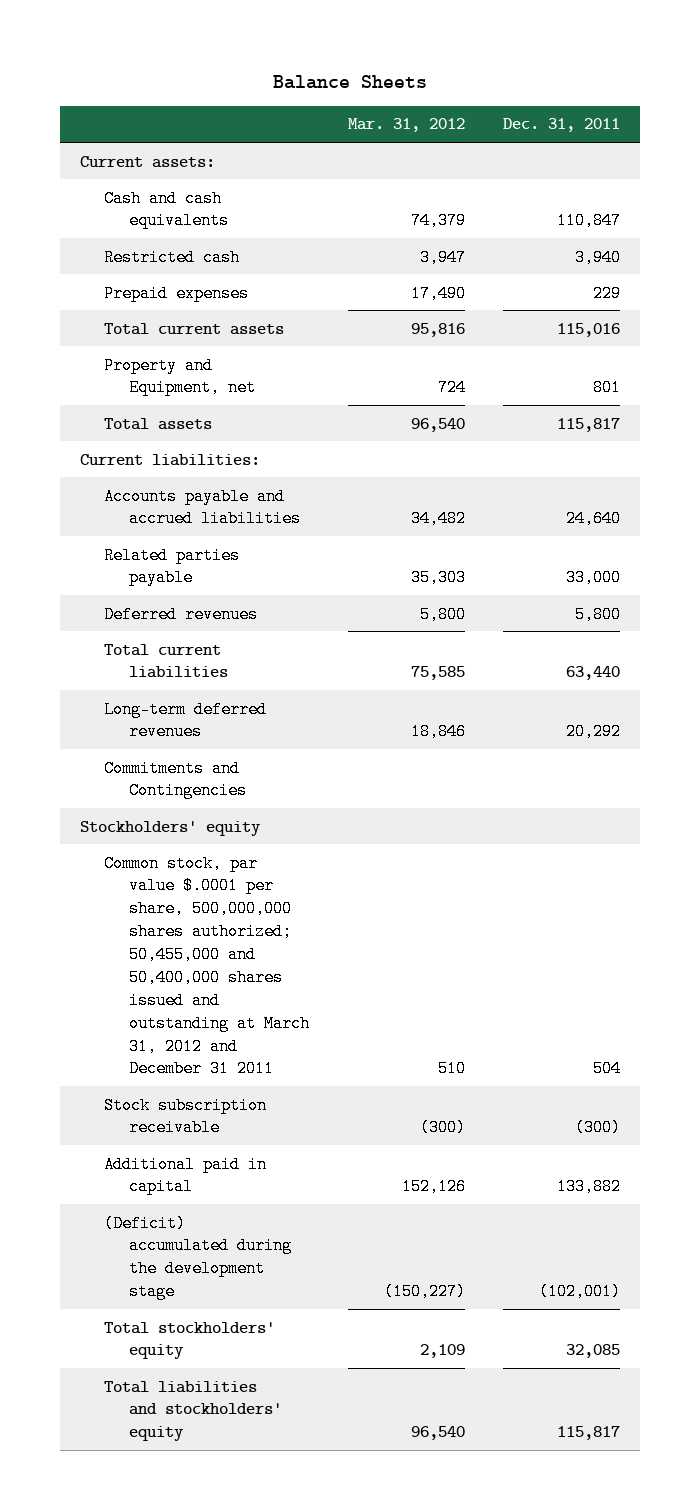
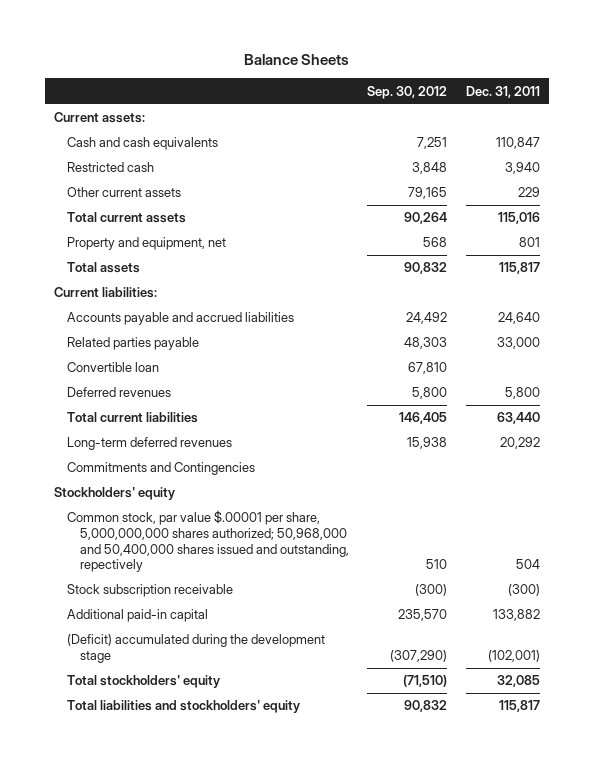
- | Mar. 31, 2012 | Dec. 31, 2011
+ | Sep. 30, 2012 | Dec. 31, 2011
- Prepaid expenses | 17,490 | 229
+ Other current assets | 79,165 | 229
- Property and Equipment, net | 724 | 801
+ Property and equipment, net | 568 | 801
+ Convertible loan | 67,810 |
- Common stock, par value $.0001 per share, 500,000,000 shares authorized; 50,455,000 and 50,400,000 shares issued and outstanding at March 31, 2012 and December 31 2011 | 510 | 504
+ Common stock, par value $.00001 per share, 5,000,000,000 shares authorized; 50,968,000 and 50,400,000 shares issued and outstanding, repectively | 510 | 504
- Additional paid in capital | 152,126 | 133,882
+ Additional paid-in capital | 235,570 | 133,882

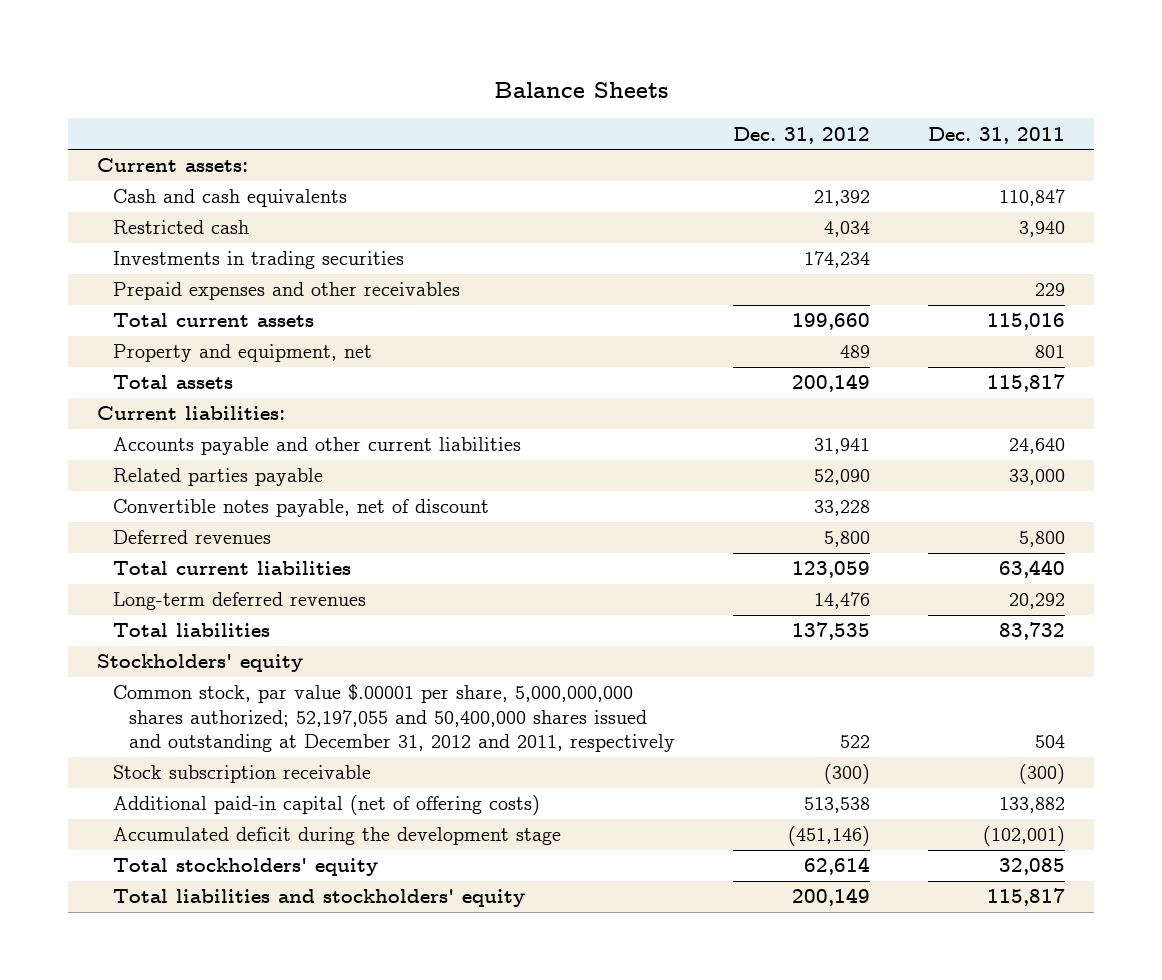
- | Sep. 30, 2012 | Dec. 31, 2011
+ | Dec. 31, 2012 | Dec. 31, 2011
- Other current assets | 79,165 | 229
+ Investments in trading securities | 174,234 |
+ Prepaid expenses and other receivables | | 229
- Accounts payable and accrued liabilities | 24,492 | 24,640
+ Accounts payable and other current liabilities | 31,941 | 24,640
- Convertible loan | 67,810 |
+ Convertible notes payable, net of discount | 33,228 |
- Commitments and Contingencies
+ Total liabilities | 137,535 | 83,732
- Common stock, par value $.00001 per share, 5,000,000,000 shares authorized; 50,968,000 and 50,400,000 shares issued and outstanding, repectively | 510 | 504
+ Common stock, par value $.00001 per share, 5,000,000,000 shares authorized; 52,197,055 and 50,400,000 shares issued and outstanding at December 31, 2012 and 2011, respectively | 522 | 504
- Additional paid-in capital | 235,570 | 133,882
- (Deficit) accumulated during the development stage | (307,290) | (102,001)
+ Additional paid-in capital (net of offering costs) | 513,538 | 133,882
+ Accumulated deficit during the development stage | (451,146) | (102,001)

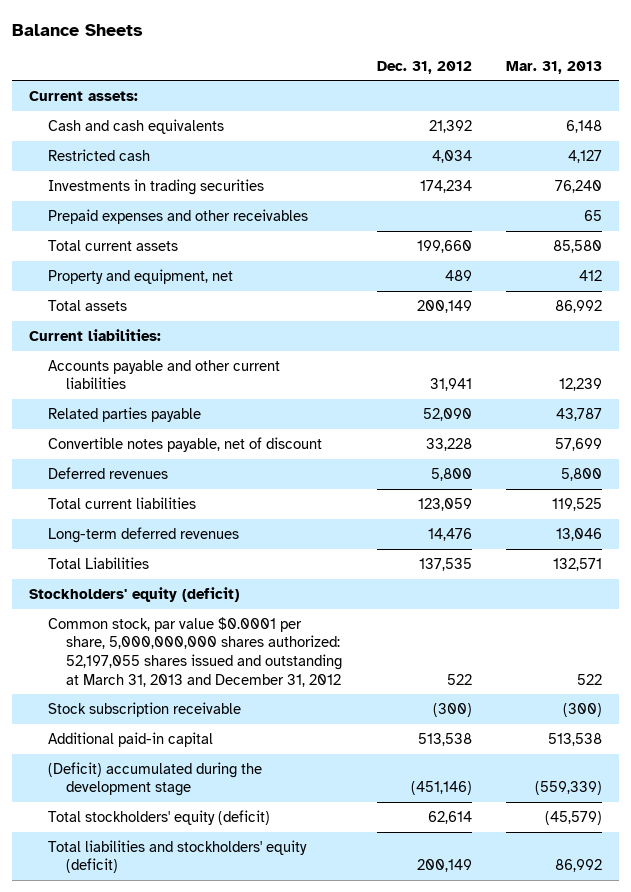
- | Dec. 31, 2012 | Dec. 31, 2011
+ | Dec. 31, 2012 | Mar. 31, 2013
- Total liabilities | 137,535 | 83,732
- Stockholders' equity
- Common stock, par value $.00001 per share, 5,000,000,000 shares authorized; 52,197,055 and 50,400,000 shares issued and outstanding at December 31, 2012 and 2011, respectively | 522 | 504
+ Total Liabilities | 137,535 | 132,571
+ Stockholders' equity (deficit)
+ Common stock, par value $0.0001 per share, 5,000,000,000 shares authorized: 52,197,055 shares issued and outstanding at March 31, 2013 and December 31, 2012 | 522 | 522
- Additional paid-in capital (net of offering costs) | 513,538 | 133,882
- Accumulated deficit during the development stage | (451,146) | (102,001)
- Total stockholders' equity | 62,614 | 32,085
- Total liabilities and stockholders' equity | 200,149 | 115,817
+ Additional paid-in capital | 513,538 | 513,538
+ (Deficit) accumulated during the development stage | (451,146) | (559,339)
+ Total stockholders' equity (deficit) | 62,614 | (45,579)
+ Total liabilities and stockholders' equity (deficit) | 200,149 | 86,992

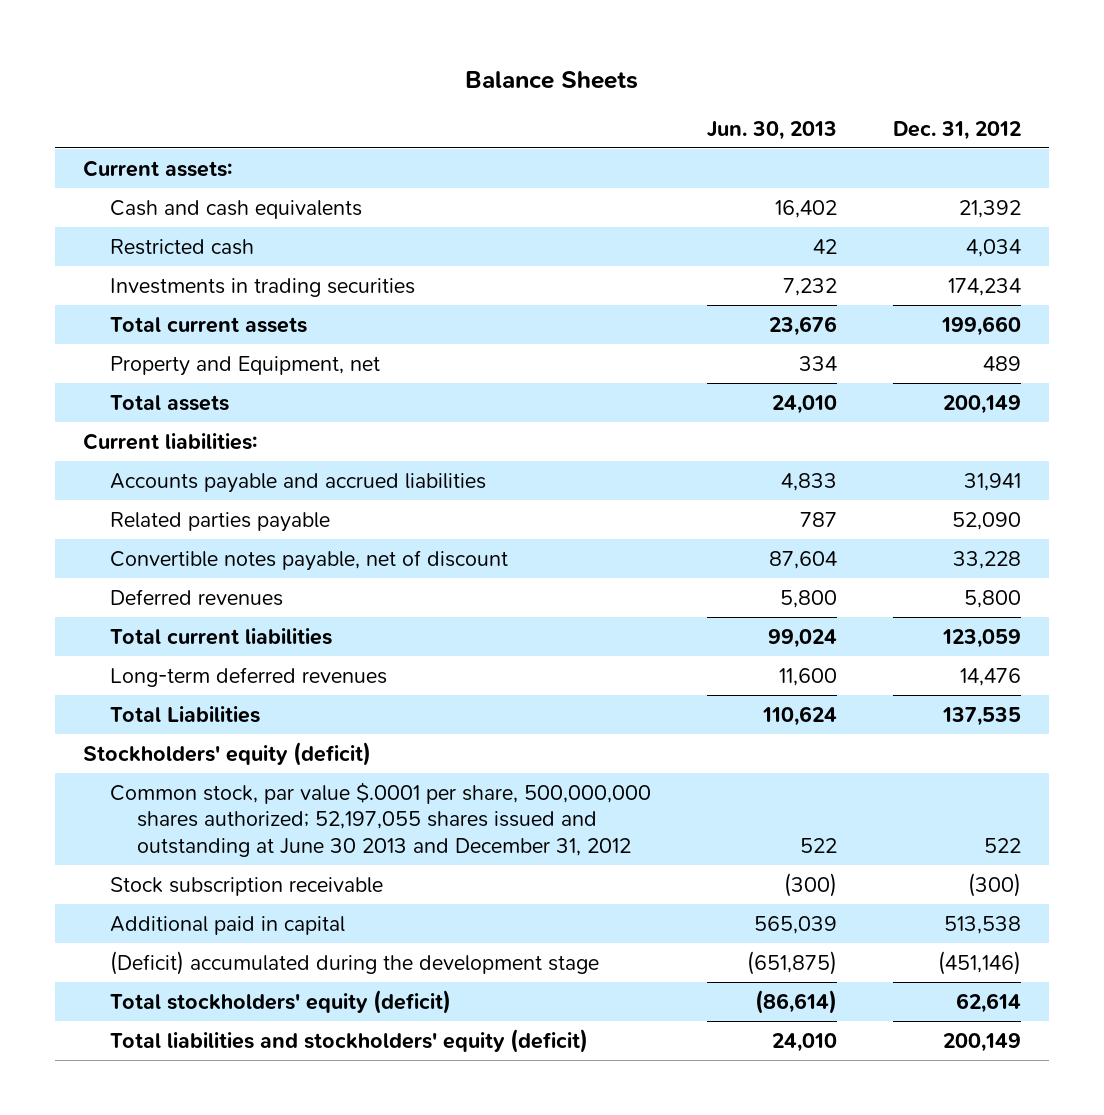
- | Dec. 31, 2012 | Mar. 31, 2013
+ | Jun. 30, 2013 | Dec. 31, 2012
- Prepaid expenses and other receivables | | 65
- Property and equipment, net | 489 | 412
+ Property and Equipment, net | 334 | 489
- Accounts payable and other current liabilities | 31,941 | 12,239
+ Accounts payable and accrued liabilities | 4,833 | 31,941
- Common stock, par value $0.0001 per share, 5,000,000,000 shares authorized: 52,197,055 shares issued and outstanding at March 31, 2013 and December 31, 2012 | 522 | 522
+ Common stock, par value $.0001 per share, 500,000,000 shares authorized; 52,197,055 shares issued and outstanding at June 30 2013 and December 31, 2012 | 522 | 522
- Additional paid-in capital | 513,538 | 513,538
+ Additional paid in capital | 565,039 | 513,538

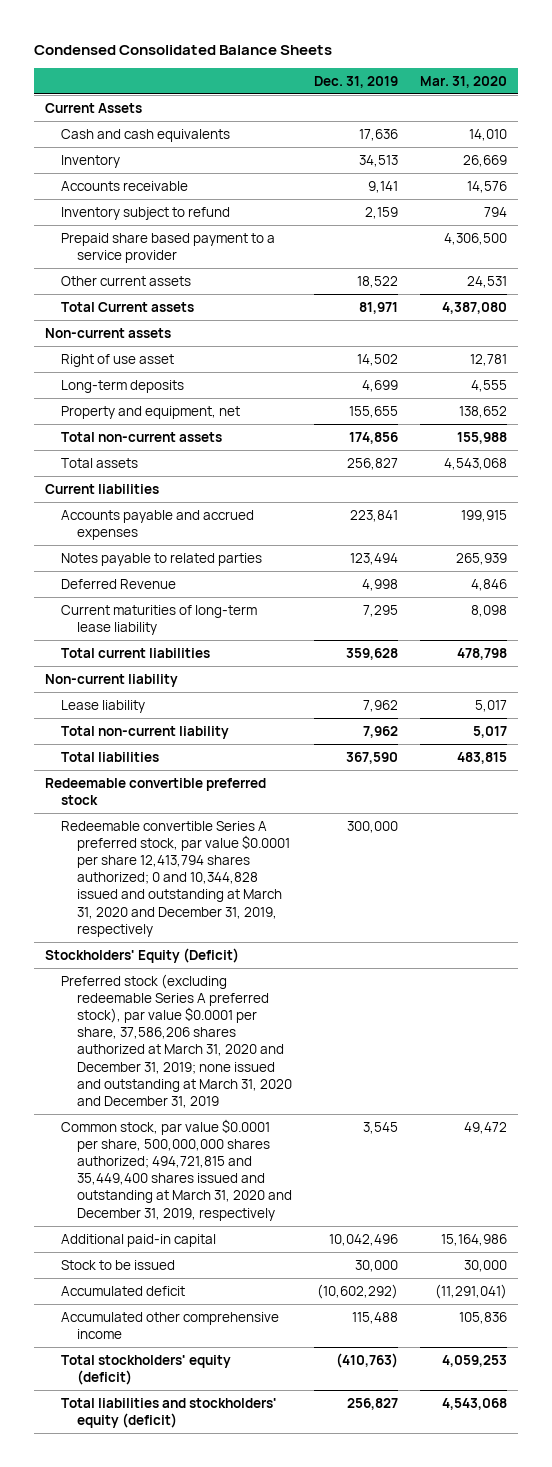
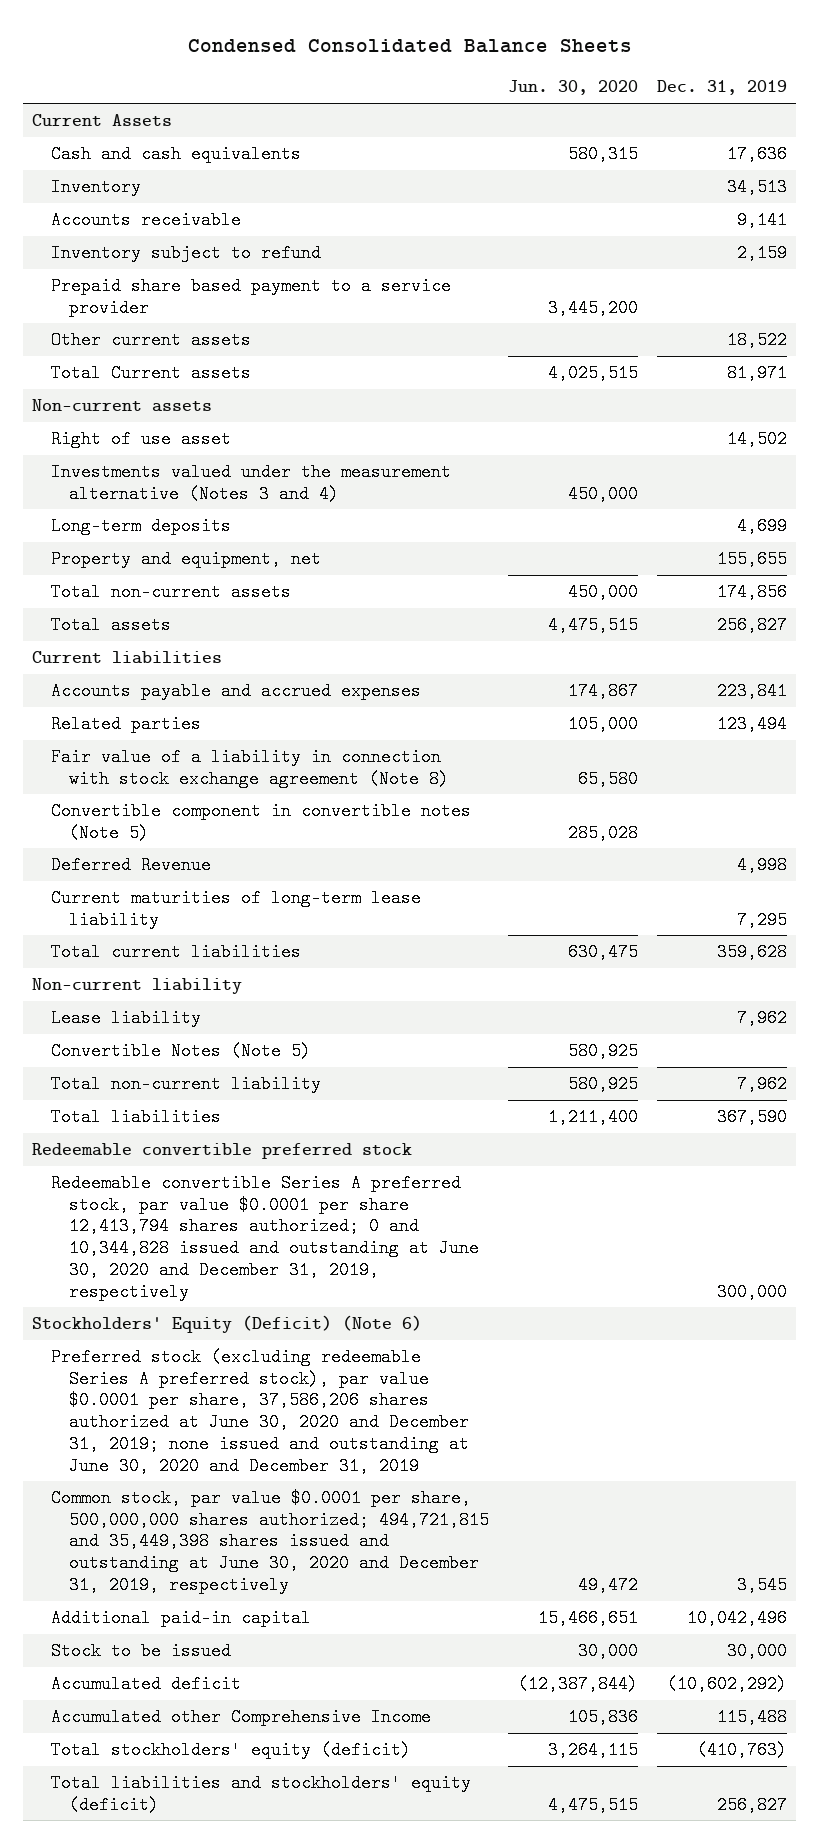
- | Dec. 31, 2019 | Mar. 31, 2020
+ | Jun. 30, 2020 | Dec. 31, 2019
+ Investments valued under the measurement alternative (Notes 3 and 4) | 450,000 |
- Notes payable to related parties | 123,494 | 265,939
+ Related parties | 105,000 | 123,494
+ Fair value of a liability in connection with stock exchange agreement (Note 8) | 65,580 |
+ Convertible component in convertible notes (Note 5) | 285,028 |
+ Convertible Notes (Note 5) | 580,925 |
- Redeemable convertible Series A preferred stock, par value $0.0001 per share 12,413,794 shares authorized; 0 and 10,344,828 issued and outstanding at March 31, 2020 and December 31, 2019, respectively | 300,000 |
- Stockholders' Equity (Deficit)
- Preferred stock (excluding redeemable Series A preferred stock), par value $0.0001 per share, 37,586,206 shares authorized at March 31, 2020 and December 31, 2019; none issued and outstanding at March 31, 2020 and December 31, 2019
- Common stock, par value $0.0001 per share, 500,000,000 shares authorized; 494,721,815 and 35,449,400 shares issued and outstanding at March 31, 2020 and December 31, 2019, respectively | 3,545 | 49,472
+ Redeemable convertible Series A preferred stock, par value $0.0001 per share 12,413,794 shares authorized; 0 and 10,344,828 issued and outstanding at June 30, 2020 and December 31, 2019, respectively | | 300,000
+ Stockholders' Equity (Deficit) (Note 6)
+ Preferred stock (excluding redeemable Series A preferred stock), par value $0.0001 per share, 37,586,206 shares authorized at June 30, 2020 and December 31, 2019; none issued and outstanding at June 30, 2020 and December 31, 2019
+ Common stock, par value $0.0001 per share, 500,000,000 shares authorized; 494,721,815 and 35,449,398 shares issued and outstanding at June 30, 2020 and December 31, 2019, respectively | 49,472 | 3,545
- Accumulated other comprehensive income | 115,488 | 105,836
+ Accumulated other Comprehensive Income | 105,836 | 115,488

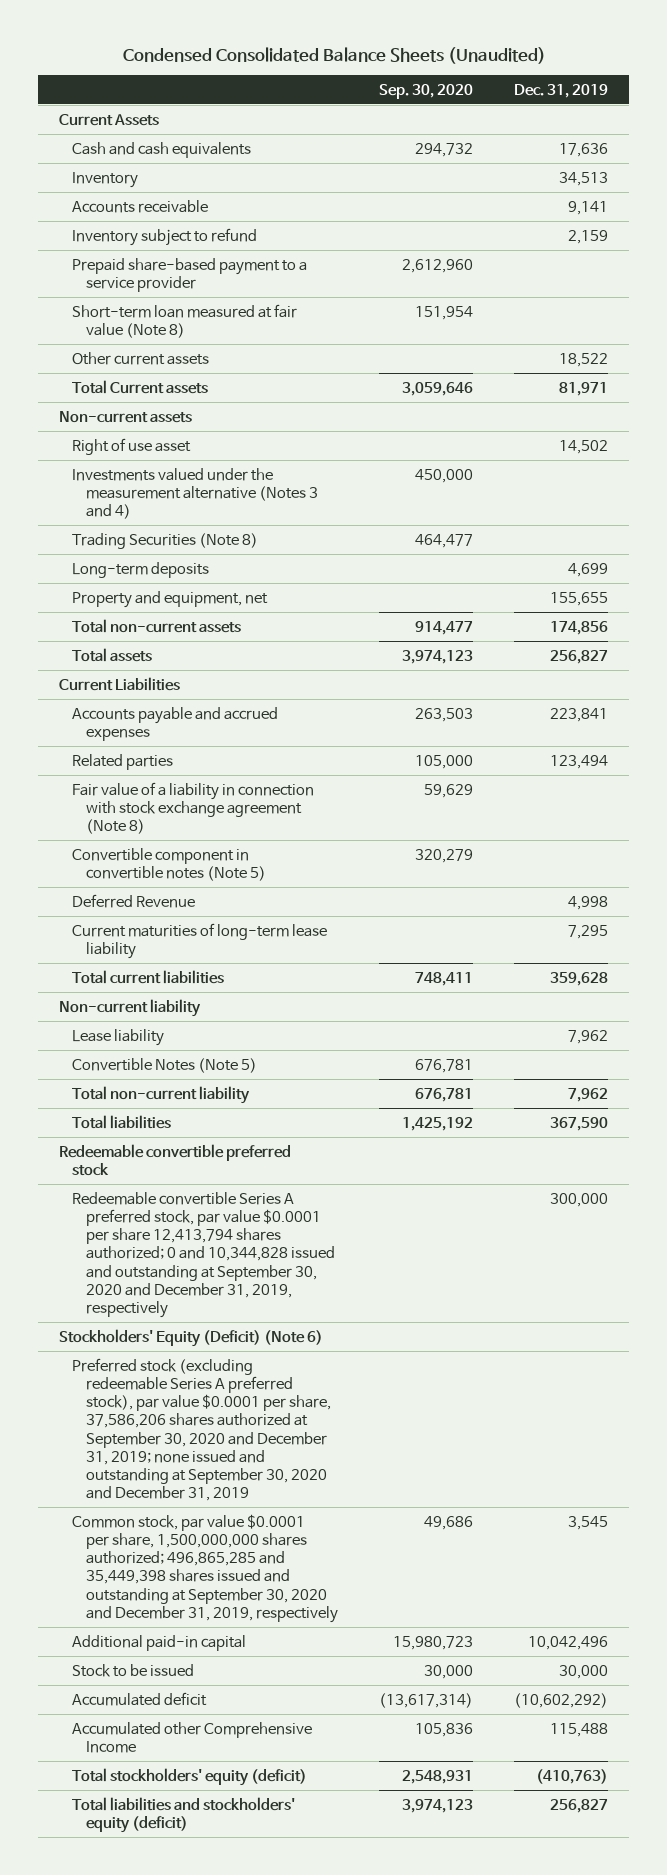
- Condensed Consolidated Balance Sheets
+ Condensed Consolidated Balance Sheets (Unaudited)
- | Jun. 30, 2020 | Dec. 31, 2019
+ | Sep. 30, 2020 | Dec. 31, 2019
- Prepaid share based payment to a service provider | 3,445,200 |
+ Prepaid share-based payment to a service provider | 2,612,960 |
+ Short-term loan measured at fair value (Note 8) | 151,954 |
+ Trading Securities (Note 8) | 464,477 |
- Current liabilities
+ Current Liabilities
- Redeemable convertible Series A preferred stock, par value $0.0001 per share 12,413,794 shares authorized; 0 and 10,344,828 issued and outstanding at June 30, 2020 and December 31, 2019, respectively | | 300,000
+ Redeemable convertible Series A preferred stock, par value $0.0001 per share 12,413,794 shares authorized; 0 and 10,344,828 issued and outstanding at September 30, 2020 and December 31, 2019, respectively | | 300,000
- Preferred stock (excluding redeemable Series A preferred stock), par value $0.0001 per share, 37,586,206 shares authorized at June 30, 2020 and December 31, 2019; none issued and outstanding at June 30, 2020 and December 31, 2019
- Common stock, par value $0.0001 per share, 500,000,000 shares authorized; 494,721,815 and 35,449,398 shares issued and outstanding at June 30, 2020 and December 31, 2019, respectively | 49,472 | 3,545
+ Preferred stock (excluding redeemable Series A preferred stock), par value $0.0001 per share, 37,586,206 shares authorized at September 30, 2020 and December 31, 2019; none issued and outstanding at September 30, 2020 and December 31, 2019
+ Common stock, par value $0.0001 per share, 1,500,000,000 shares authorized; 496,865,285 and 35,449,398 shares issued and outstanding at September 30, 2020 and December 31, 2019, respectively | 49,686 | 3,545

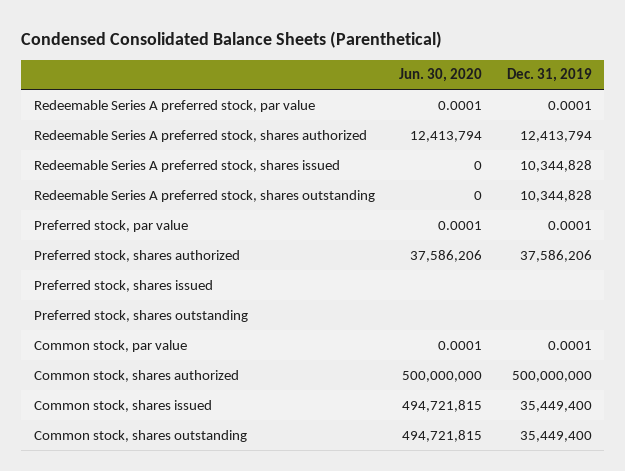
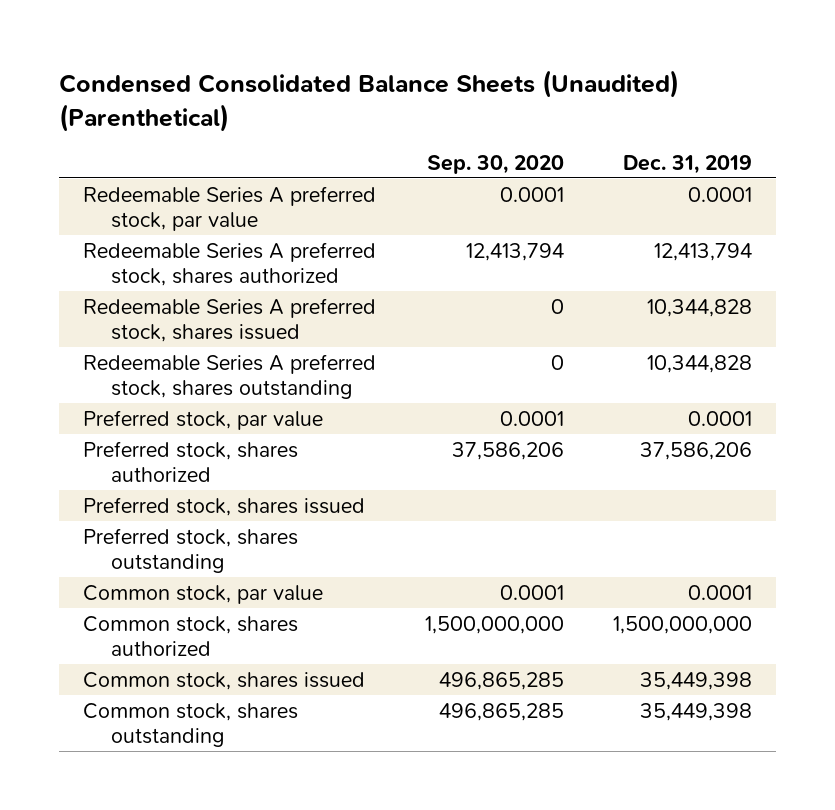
- Condensed Consolidated Balance Sheets (Parenthetical)
+ Condensed Consolidated Balance Sheets (Unaudited) (Parenthetical)
- | Jun. 30, 2020 | Dec. 31, 2019
+ | Sep. 30, 2020 | Dec. 31, 2019
- Common stock, shares authorized | 500,000,000 | 500,000,000
- Common stock, shares issued | 494,721,815 | 35,449,400
- Common stock, shares outstanding | 494,721,815 | 35,449,400
+ Common stock, shares authorized | 1,500,000,000 | 1,500,000,000
+ Common stock, shares issued | 496,865,285 | 35,449,398
+ Common stock, shares outstanding | 496,865,285 | 35,449,398

